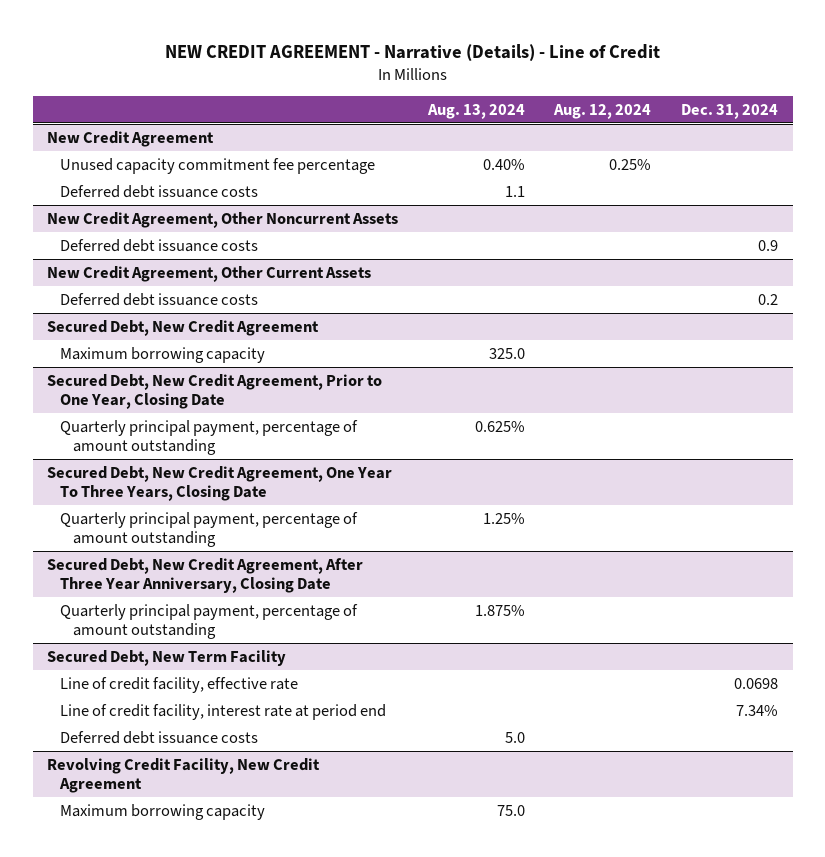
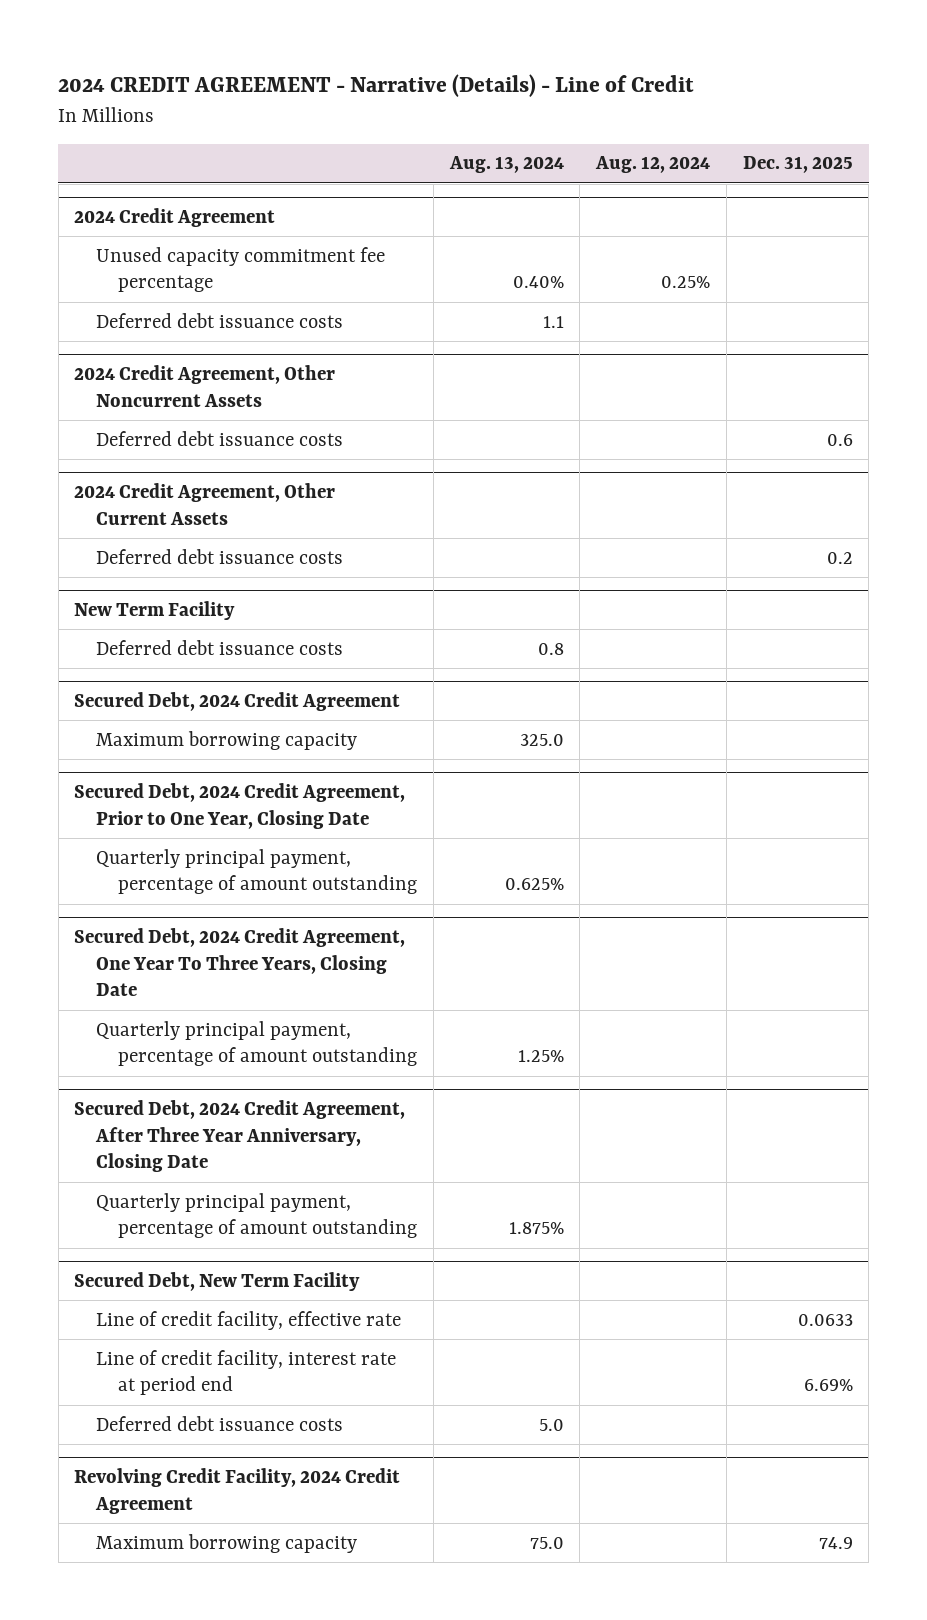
- NEW CREDIT AGREEMENT - Narrative (Details) - Line of Credit
+ 2024 CREDIT AGREEMENT - Narrative (Details) - Line of Credit
- | Aug. 13, 2024 | Aug. 12, 2024 | Dec. 31, 2024
+ | Aug. 13, 2024 | Aug. 12, 2024 | Dec. 31, 2025
- New Credit Agreement
+ 2024 Credit Agreement
- New Credit Agreement, Other Noncurrent Assets
+ 2024 Credit Agreement, Other Noncurrent Assets
- New Credit Agreement, Other Current Assets
+ 2024 Credit Agreement, Other Current Assets
- Secured Debt, New Credit Agreement
+ New Term Facility
+ Deferred debt issuance costs | 0.8 | |
+ Secured Debt, 2024 Credit Agreement
- Secured Debt, New Credit Agreement, Prior to One Year, Closing Date
+ Secured Debt, 2024 Credit Agreement, Prior to One Year, Closing Date
- Secured Debt, New Credit Agreement, One Year To Three Years, Closing Date
+ Secured Debt, 2024 Credit Agreement, One Year To Three Years, Closing Date
- Secured Debt, New Credit Agreement, After Three Year Anniversary, Closing Date
+ Secured Debt, 2024 Credit Agreement, After Three Year Anniversary, Closing Date
- Revolving Credit Facility, New Credit Agreement
+ Revolving Credit Facility, 2024 Credit Agreement

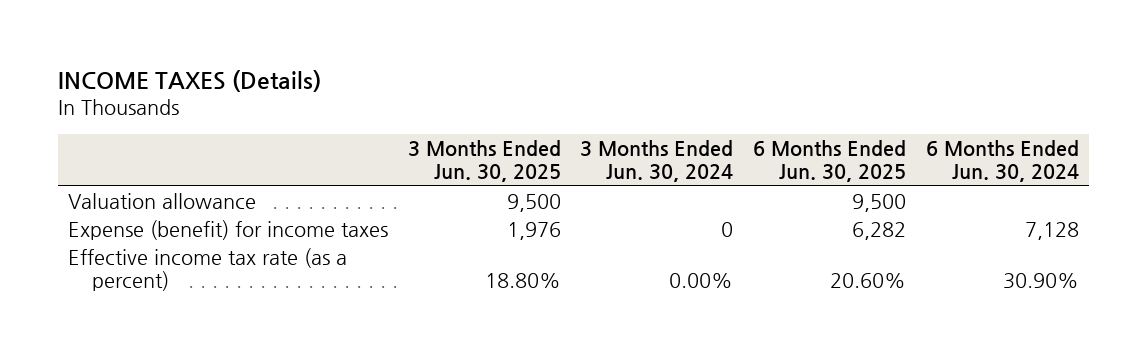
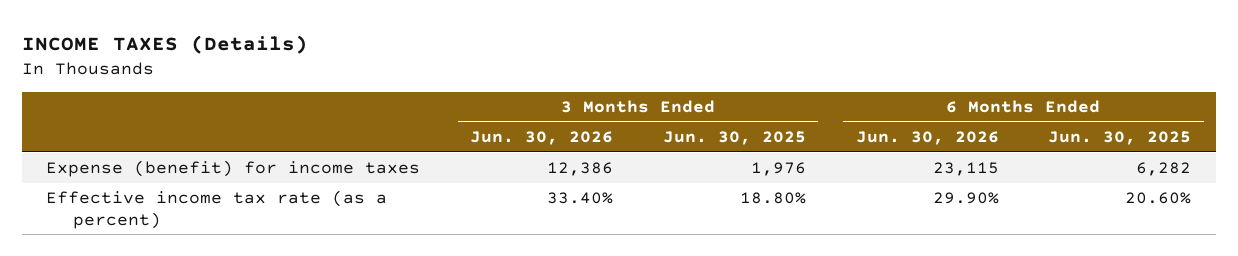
- | 3 Months Ended Jun. 30, 2025 | 3 Months Ended Jun. 30, 2024 | 6 Months Ended Jun. 30, 2025 | 6 Months Ended Jun. 30, 2024
+ | 3 Months Ended Jun. 30, 2026 | 3 Months Ended Jun. 30, 2025 | 6 Months Ended Jun. 30, 2026 | 6 Months Ended Jun. 30, 2025
- Valuation allowance | 9,500 | | 9,500 |

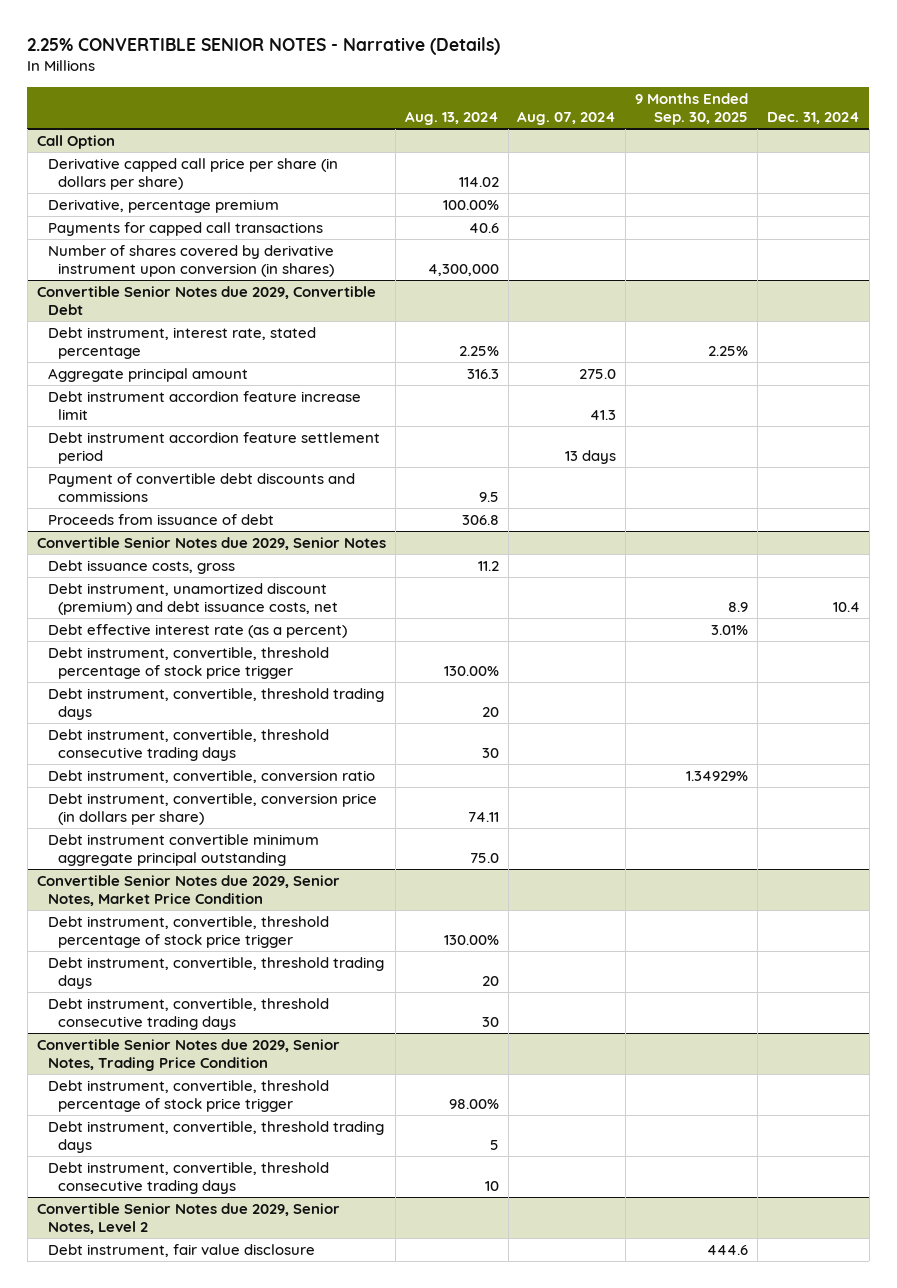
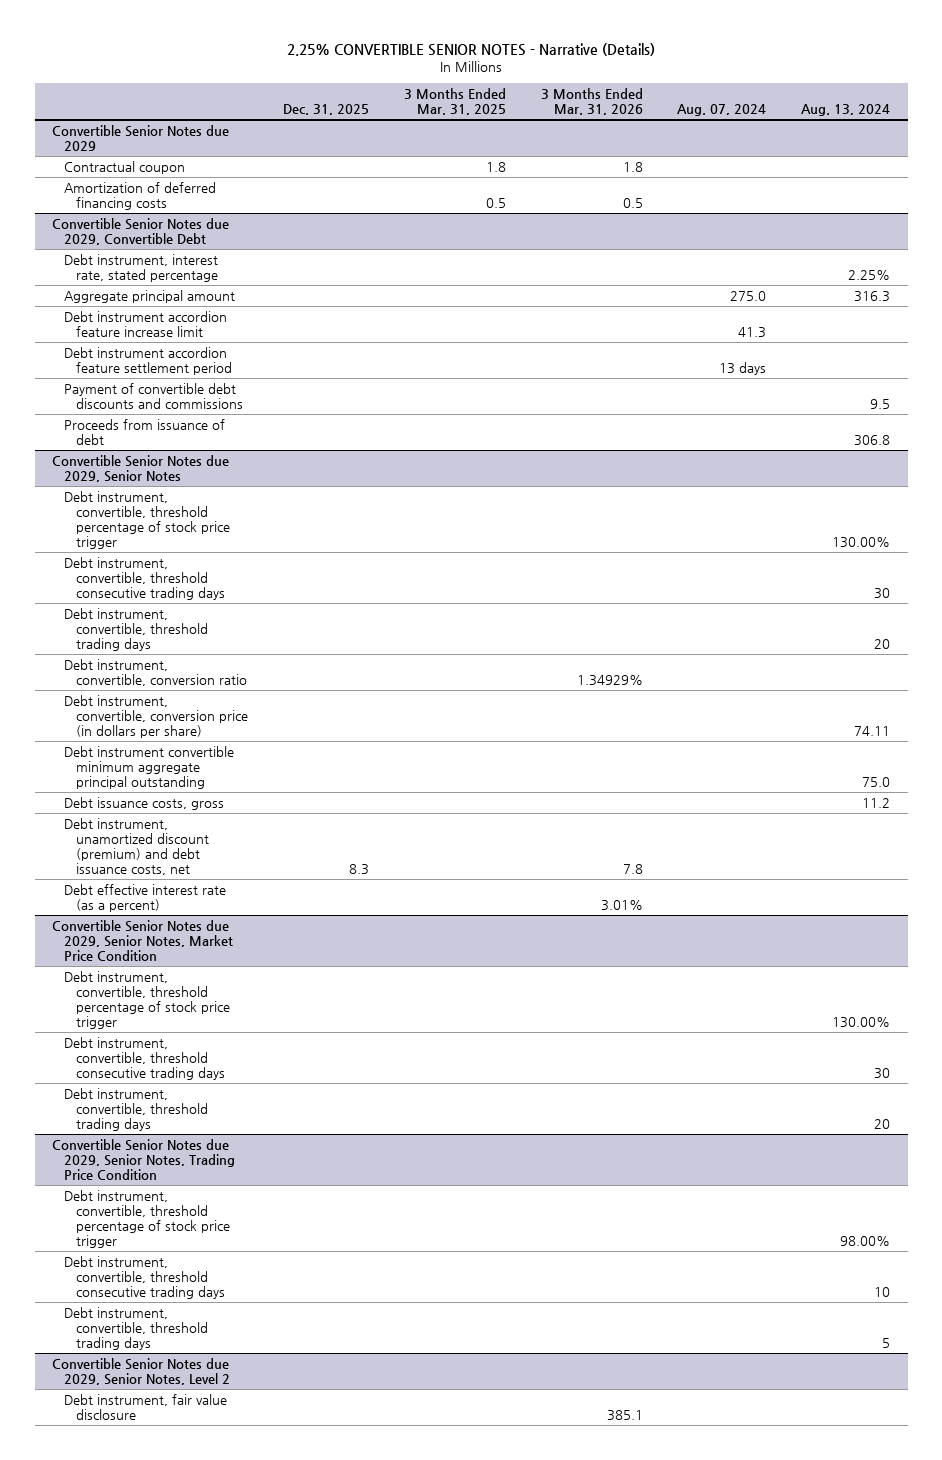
- | Aug. 13, 2024 | Aug. 07, 2024 | 9 Months Ended Sep. 30, 2025 | Dec. 31, 2024
+ | Dec. 31, 2025 | 3 Months Ended Mar. 31, 2025 | 3 Months Ended Mar. 31, 2026 | Aug. 07, 2024 | Aug. 13, 2024
- Call Option
- Derivative capped call price per share (in dollars per share) | 114.02 | | |
- Derivative, percentage premium | 100.00% | | |
- Payments for capped call transactions | 40.6 | | |
- Number of shares covered by derivative instrument upon conversion (in shares) | 4,300,000 | | |
+ Convertible Senior Notes due 2029
+ Contractual coupon | | 1.8 | 1.8 | |
+ Amortization of deferred financing costs | | 0.5 | 0.5 | |
@ Convertible Senior Notes due 2029, Senior Notes
moved down: Debt instrument, convertible, threshold trading days | | | | | 20
moved down: Debt issuance costs, gross | | | | | 11.2
moved down: Debt instrument, unamortized discount (premium) and debt issuance costs, net | 8.3 | | 7.8 | |
moved down: Debt effective interest rate (as a percent) | | | 3.01% | |
@ Convertible Senior Notes due 2029, Senior Notes, Market Price Condition
moved down: Debt instrument, convertible, threshold trading days | | | | | 20
@ Convertible Senior Notes due 2029, Senior Notes, Trading Price Condition
moved down: Debt instrument, convertible, threshold trading days | | | | | 5

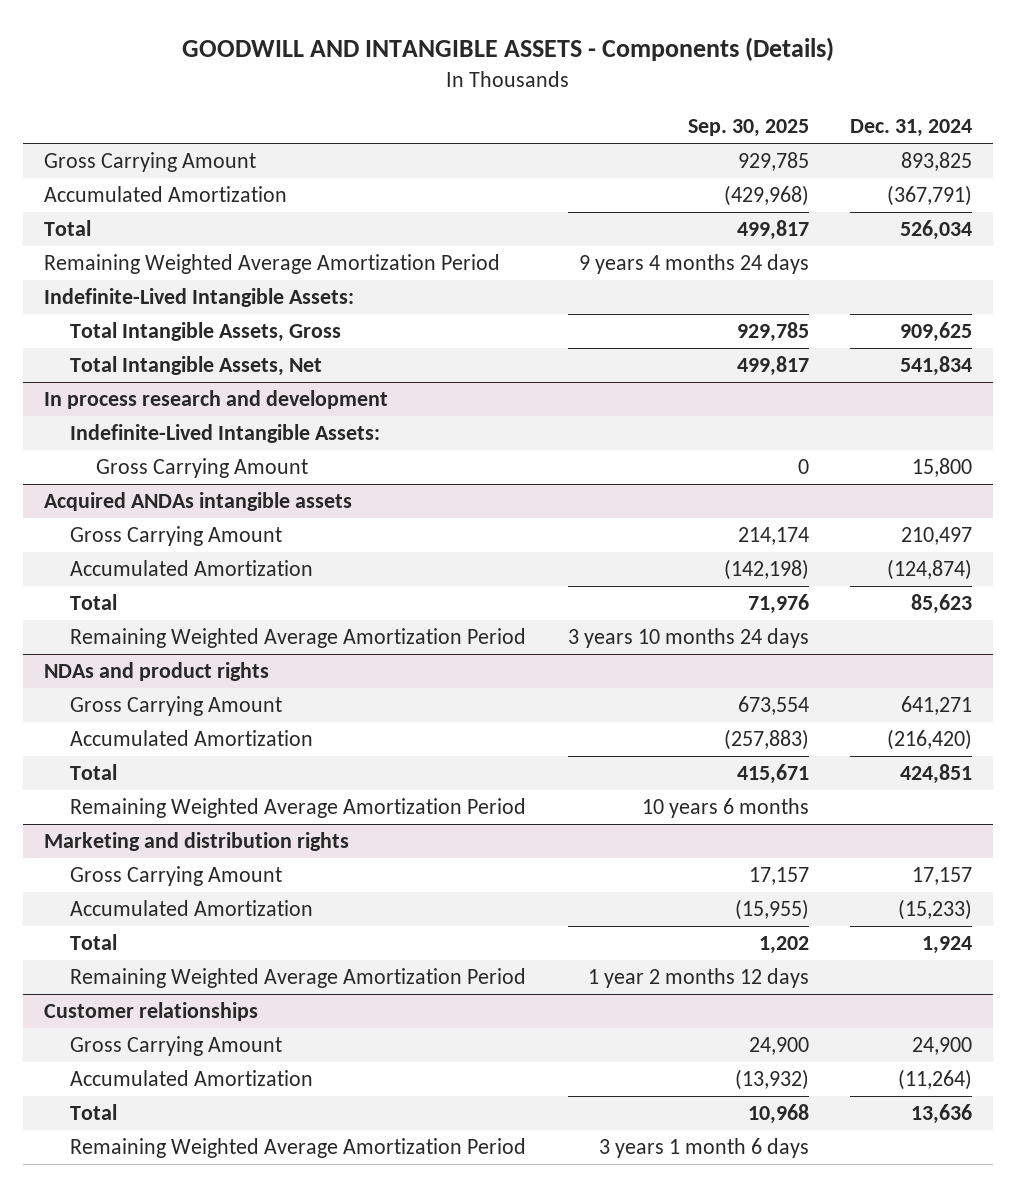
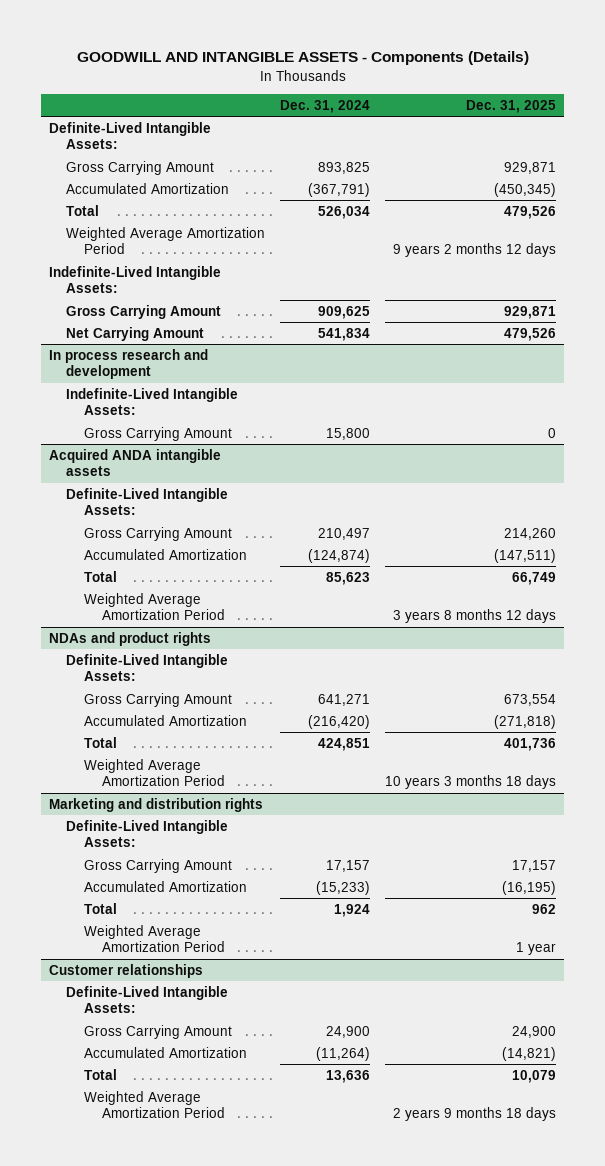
- | Sep. 30, 2025 | Dec. 31, 2024
+ | Dec. 31, 2024 | Dec. 31, 2025
+ Definite-Lived Intangible Assets:
- Remaining Weighted Average Amortization Period | 9 years 4 months 24 days |
+ Weighted Average Amortization Period | | 9 years 2 months 12 days
- Total Intangible Assets, Gross | 929,785 | 909,625
- Total Intangible Assets, Net | 499,817 | 541,834
+ Gross Carrying Amount | 909,625 | 929,871
+ Net Carrying Amount | 541,834 | 479,526
- Acquired ANDAs intangible assets
+ Acquired ANDA intangible assets
+ Definite-Lived Intangible Assets:
- Remaining Weighted Average Amortization Period | 3 years 10 months 24 days |
+ Weighted Average Amortization Period | | 3 years 8 months 12 days
@ NDAs and product rights
+ Definite-Lived Intangible Assets:
- Remaining Weighted Average Amortization Period | 10 years 6 months |
+ Weighted Average Amortization Period | | 10 years 3 months 18 days
@ Marketing and distribution rights
+ Definite-Lived Intangible Assets:
- Remaining Weighted Average Amortization Period | 1 year 2 months 12 days |
+ Weighted Average Amortization Period | | 1 year
@ Customer relationships
+ Definite-Lived Intangible Assets:
- Remaining Weighted Average Amortization Period | 3 years 1 month 6 days |
+ Weighted Average Amortization Period | | 2 years 9 months 18 days

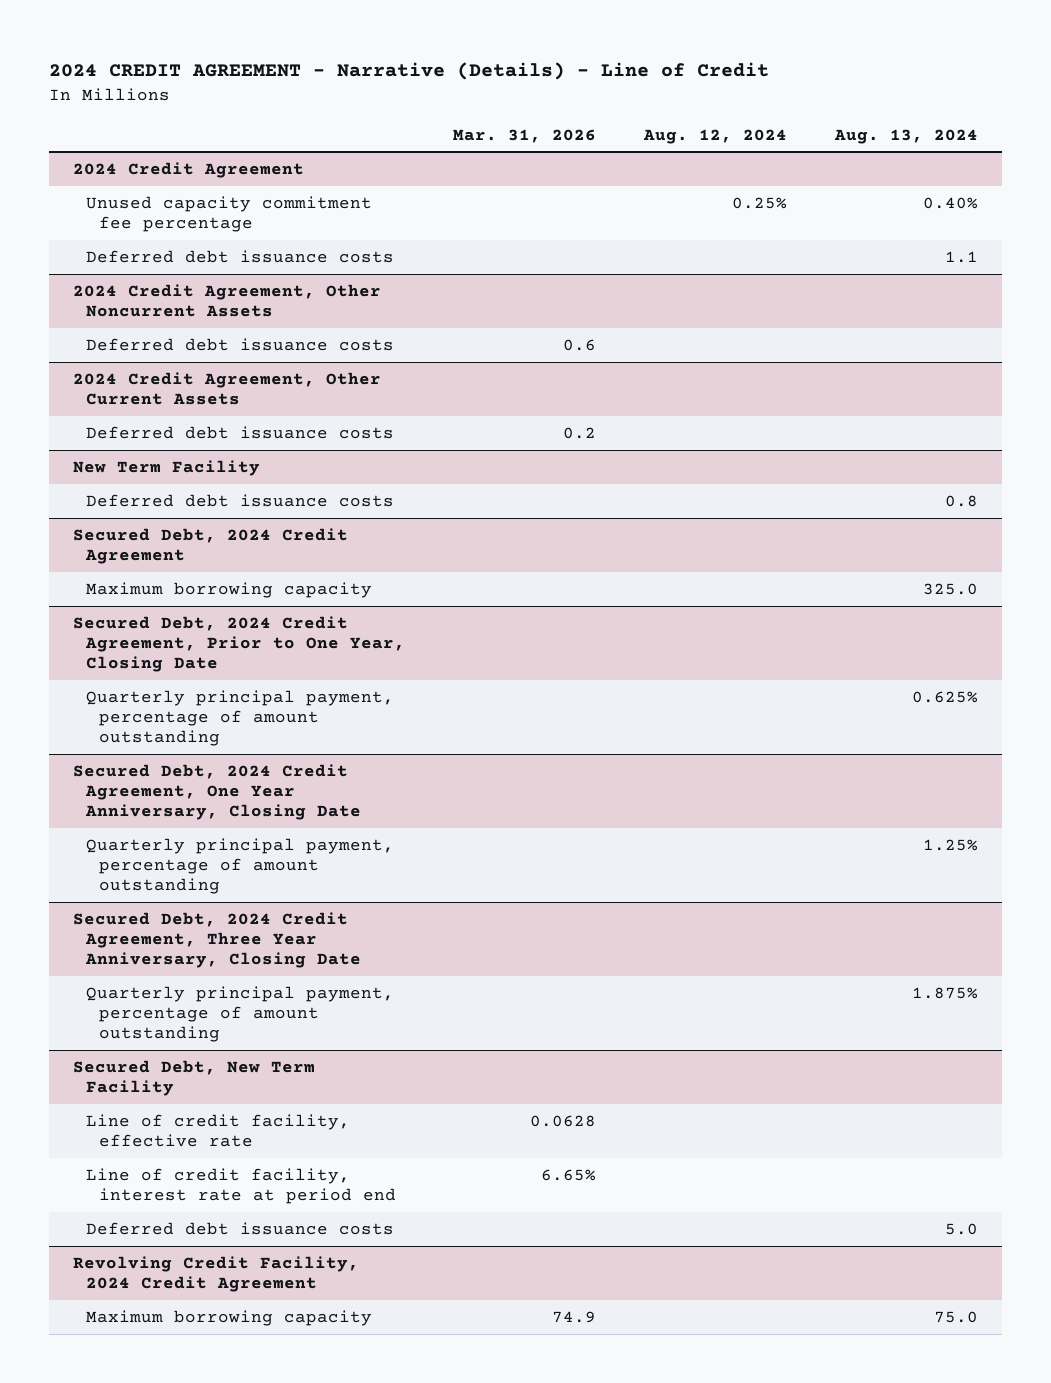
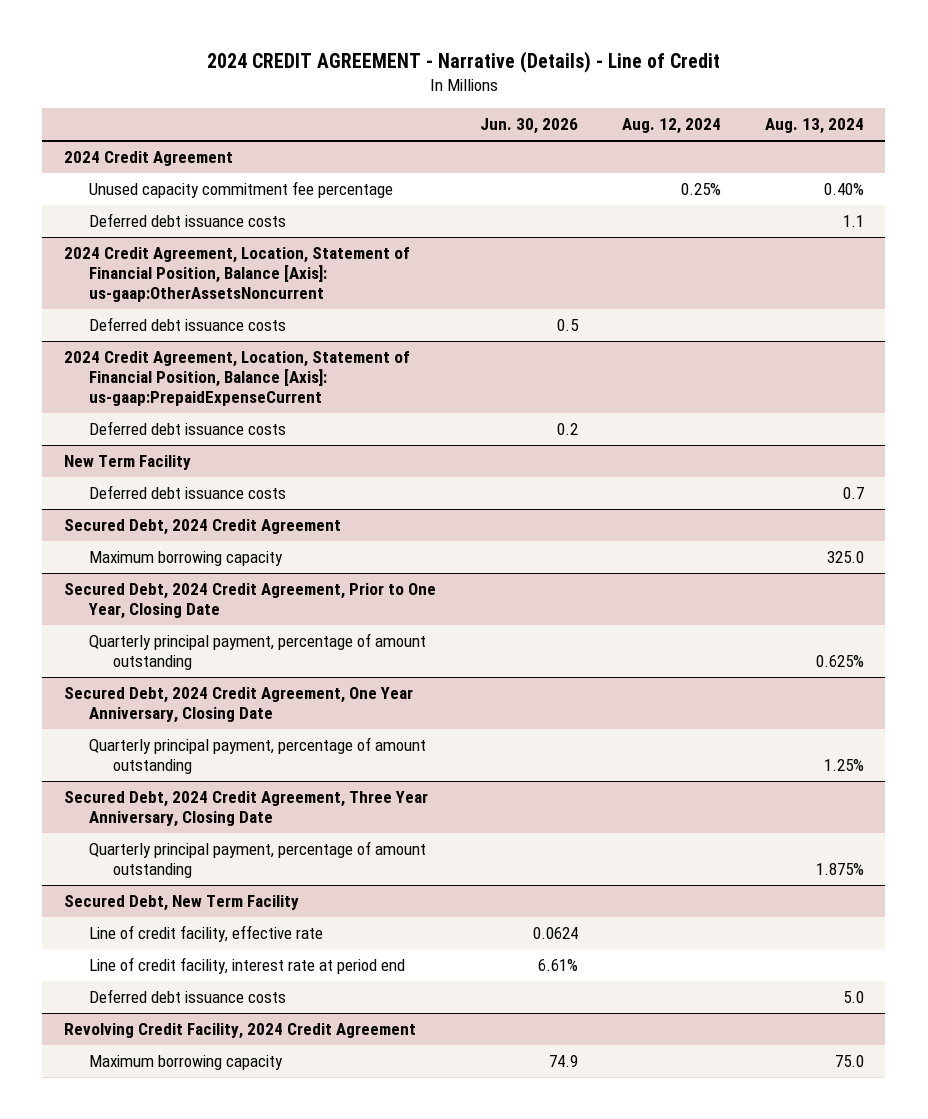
- | Mar. 31, 2026 | Aug. 12, 2024 | Aug. 13, 2024
+ | Jun. 30, 2026 | Aug. 12, 2024 | Aug. 13, 2024
- 2024 Credit Agreement, Other Noncurrent Assets
+ 2024 Credit Agreement, Location, Statement of Financial Position, Balance [Axis]: us-gaap:OtherAssetsNoncurrent
- 2024 Credit Agreement, Other Current Assets
+ 2024 Credit Agreement, Location, Statement of Financial Position, Balance [Axis]: us-gaap:PrepaidExpenseCurrent
@ New Term Facility
- Deferred debt issuance costs | | | 0.8
+ Deferred debt issuance costs | | | 0.7

